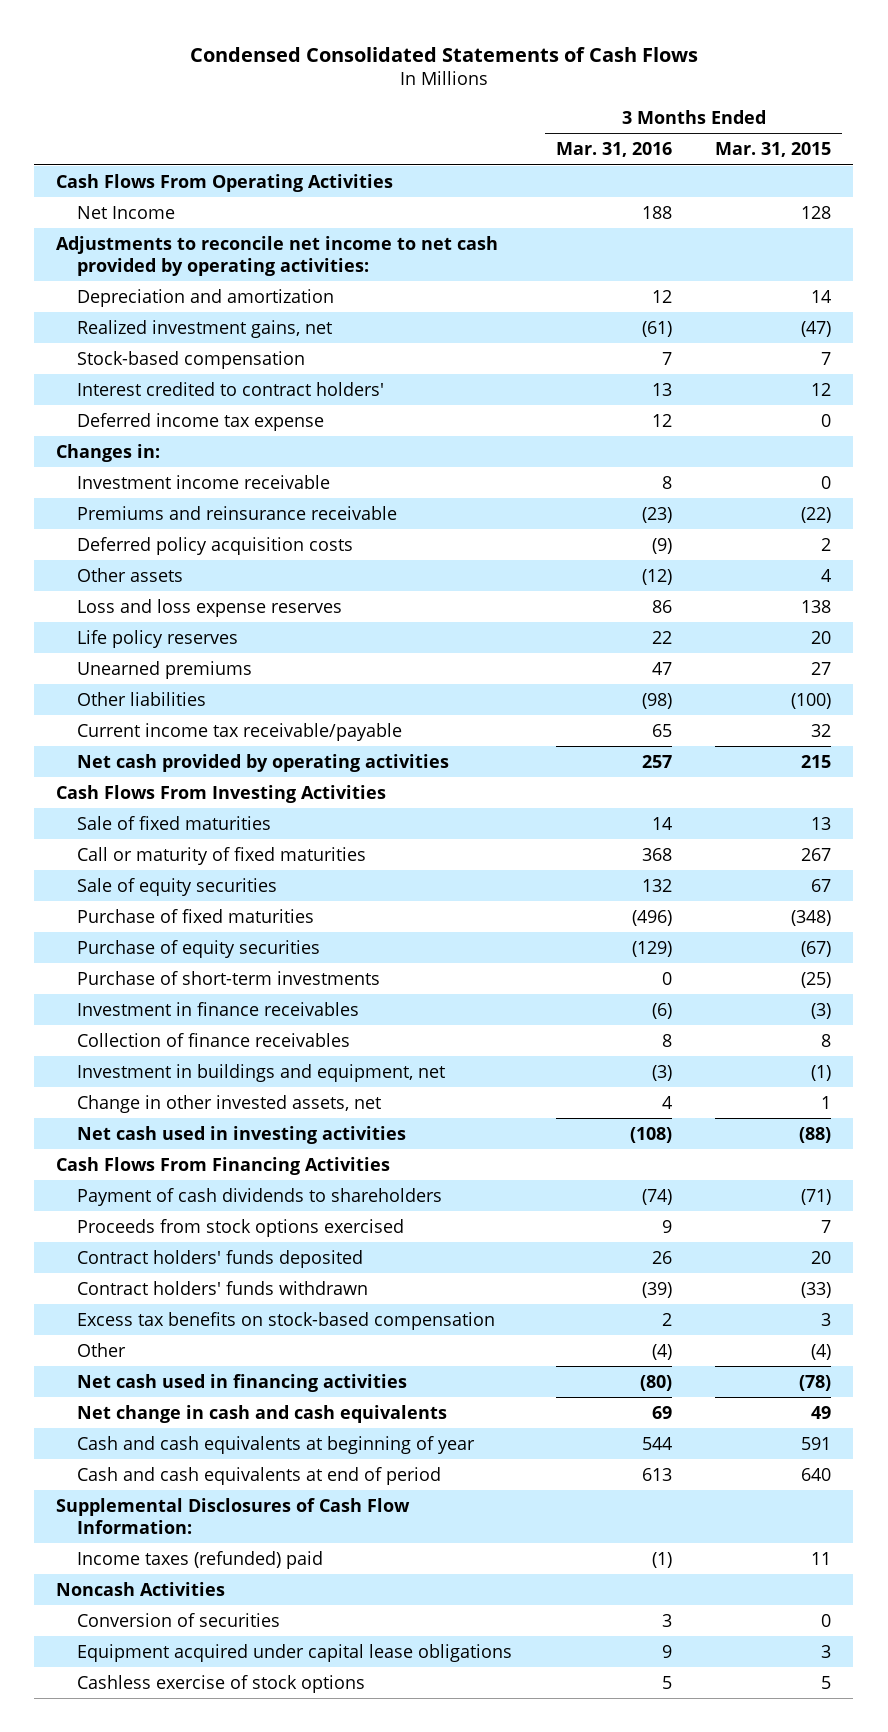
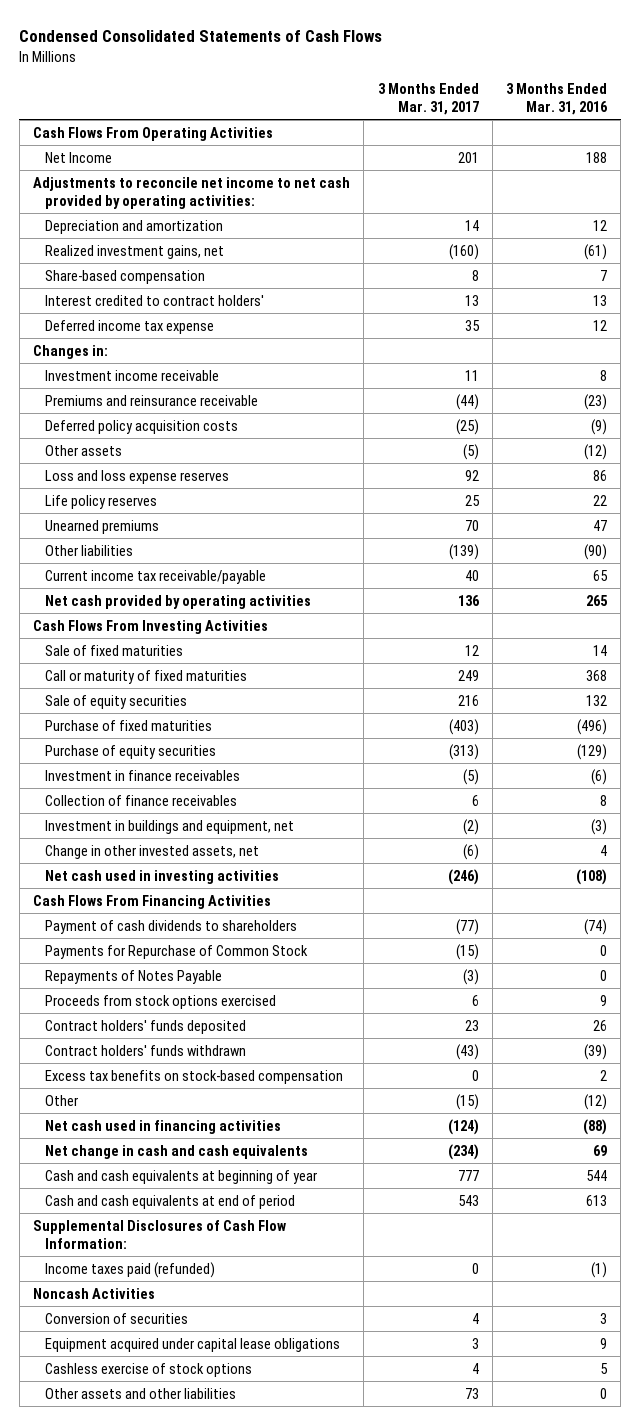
- | 3 Months Ended Mar. 31, 2016 | 3 Months Ended Mar. 31, 2015
+ | 3 Months Ended Mar. 31, 2017 | 3 Months Ended Mar. 31, 2016
- Stock-based compensation | 7 | 7
+ Share-based compensation | 8 | 7
- Other liabilities | (98) | (100)
+ Other liabilities | (139) | (90)
- Net cash provided by operating activities | 257 | 215
+ Net cash provided by operating activities | 136 | 265
- Purchase of short-term investments | 0 | (25)
+ Payments for Repurchase of Common Stock | (15) | 0
+ Repayments of Notes Payable | (3) | 0
- Other | (4) | (4)
- Net cash used in financing activities | (80) | (78)
+ Other | (15) | (12)
+ Net cash used in financing activities | (124) | (88)
- Income taxes (refunded) paid | (1) | 11
+ Income taxes paid (refunded) | 0 | (1)
+ Other assets and other liabilities | 73 | 0

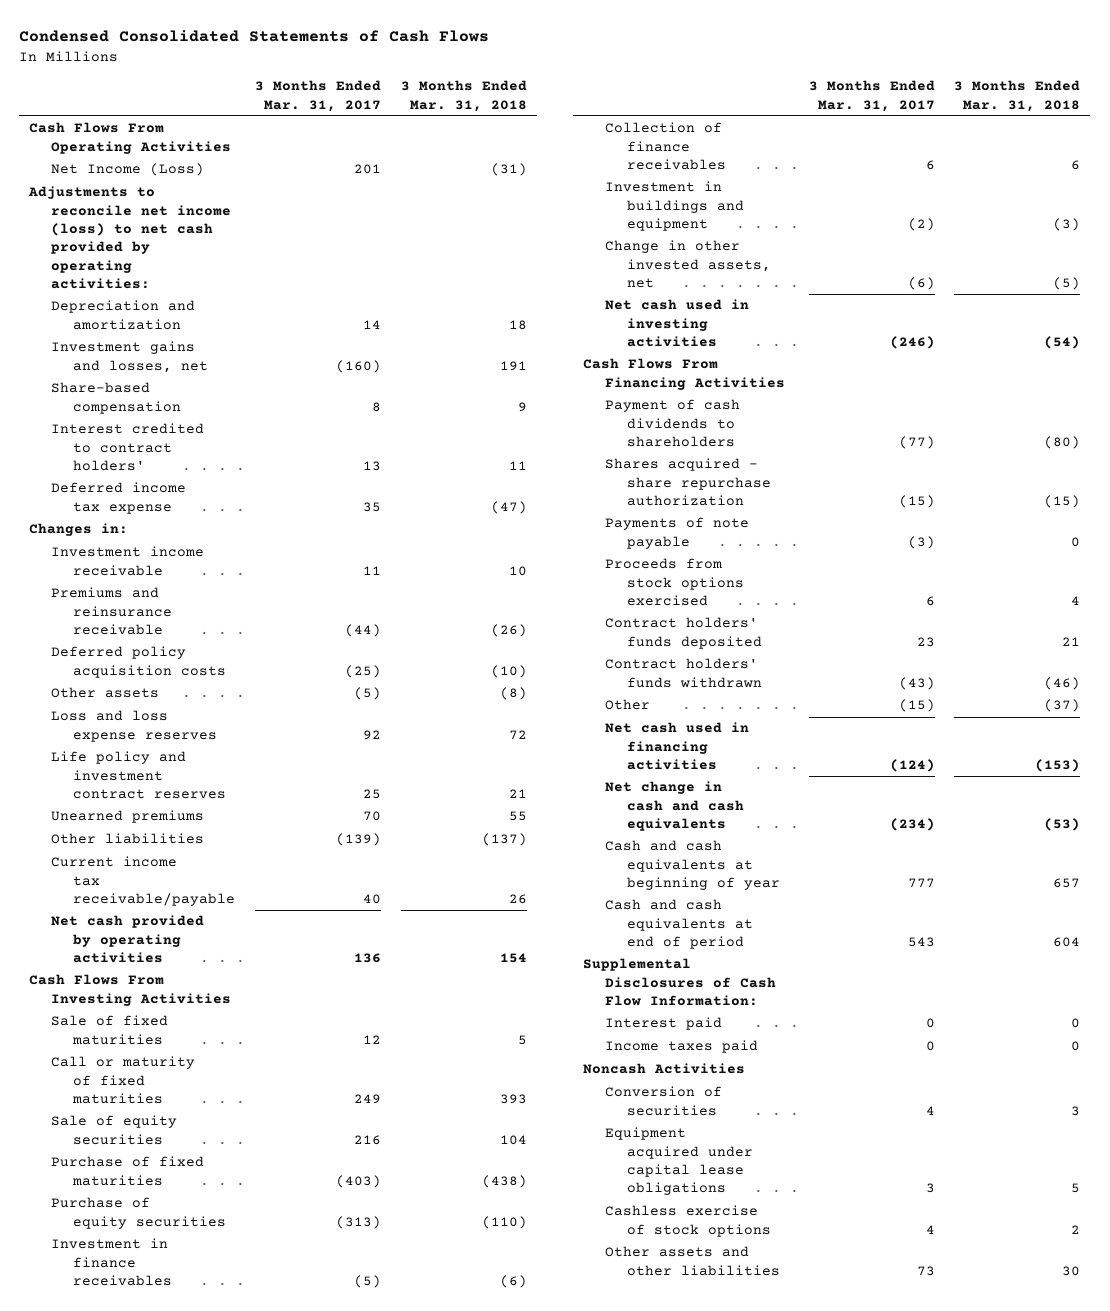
- | 3 Months Ended Mar. 31, 2017 | 3 Months Ended Mar. 31, 2016
+ | 3 Months Ended Mar. 31, 2017 | 3 Months Ended Mar. 31, 2018
- Net Income | 201 | 188
- Adjustments to reconcile net income to net cash provided by operating activities:
+ Net Income (Loss) | 201 | (31)
+ Adjustments to reconcile net income (loss) to net cash provided by operating activities:
- Realized investment gains, net | (160) | (61)
+ Investment gains and losses, net | (160) | 191
- Life policy reserves | 25 | 22
+ Life policy and investment contract reserves | 25 | 21
- Investment in buildings and equipment, net | (2) | (3)
+ Investment in buildings and equipment | (2) | (3)
- Payments for Repurchase of Common Stock | (15) | 0
- Repayments of Notes Payable | (3) | 0
+ Shares acquired - share repurchase authorization | (15) | (15)
+ Payments of note payable | (3) | 0
- Excess tax benefits on stock-based compensation | 0 | 2
- Income taxes paid (refunded) | 0 | (1)
+ Interest paid | 0 | 0
+ Income taxes paid | 0 | 0

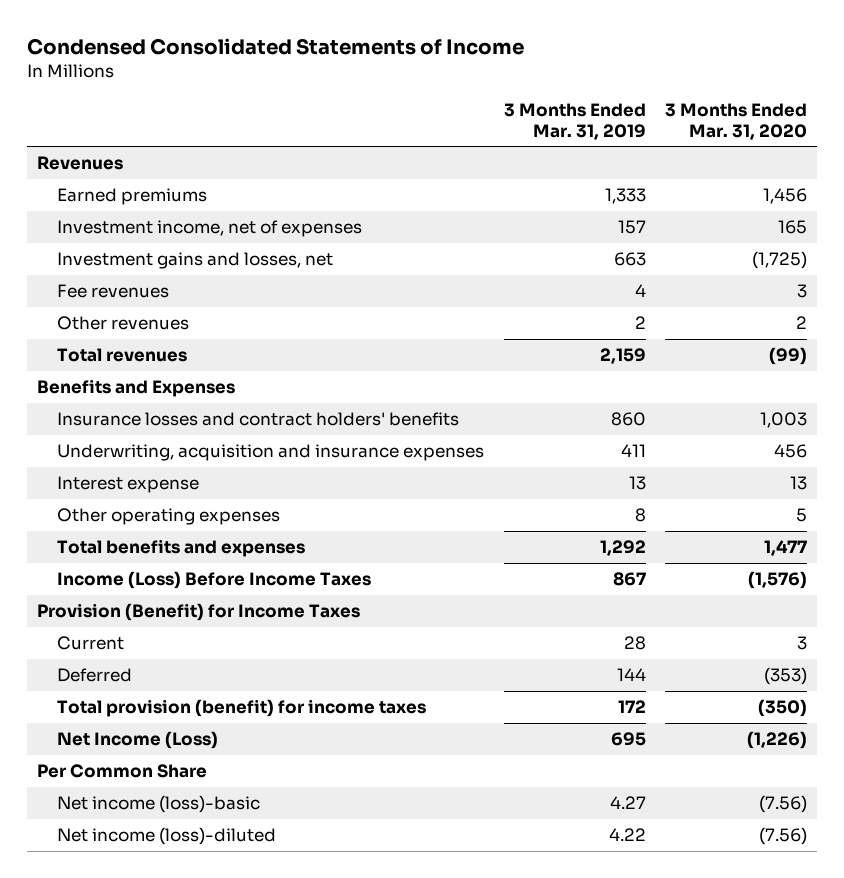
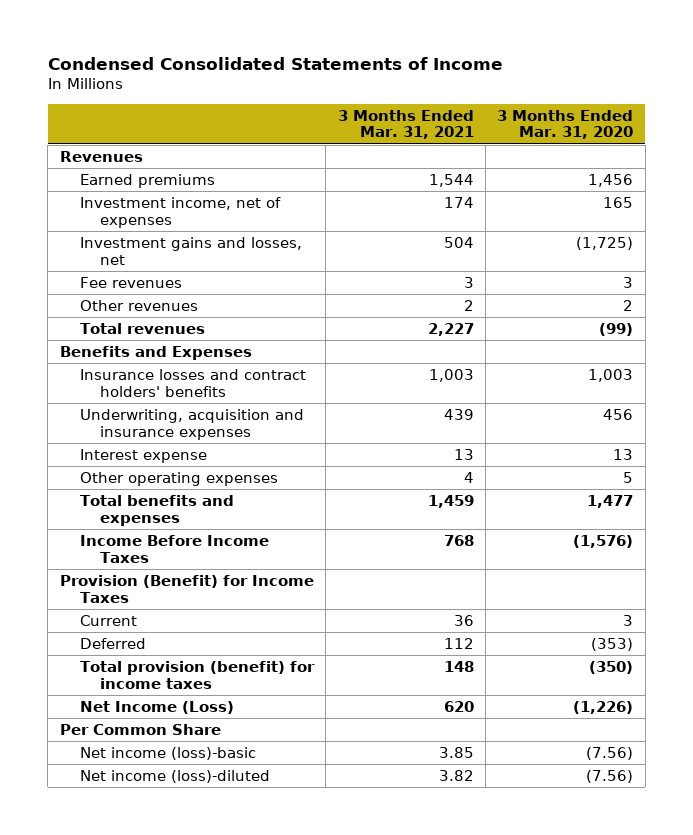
- | 3 Months Ended Mar. 31, 2019 | 3 Months Ended Mar. 31, 2020
+ | 3 Months Ended Mar. 31, 2021 | 3 Months Ended Mar. 31, 2020
- Income (Loss) Before Income Taxes | 867 | (1,576)
+ Income Before Income Taxes | 768 | (1,576)

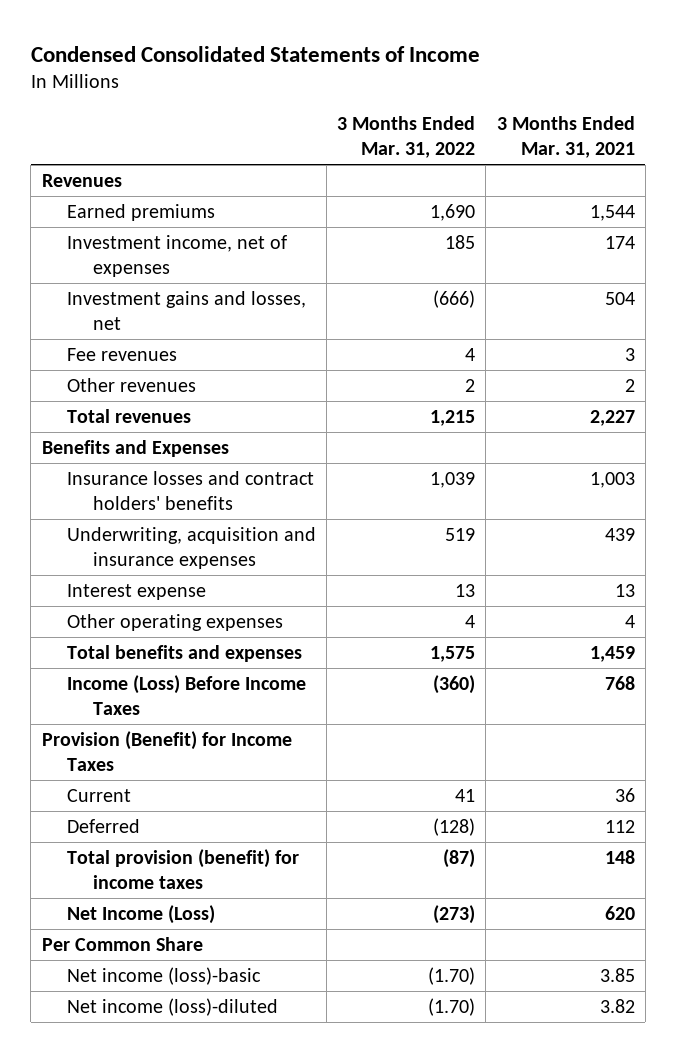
- | 3 Months Ended Mar. 31, 2021 | 3 Months Ended Mar. 31, 2020
+ | 3 Months Ended Mar. 31, 2022 | 3 Months Ended Mar. 31, 2021
- Income Before Income Taxes | 768 | (1,576)
+ Income (Loss) Before Income Taxes | (360) | 768

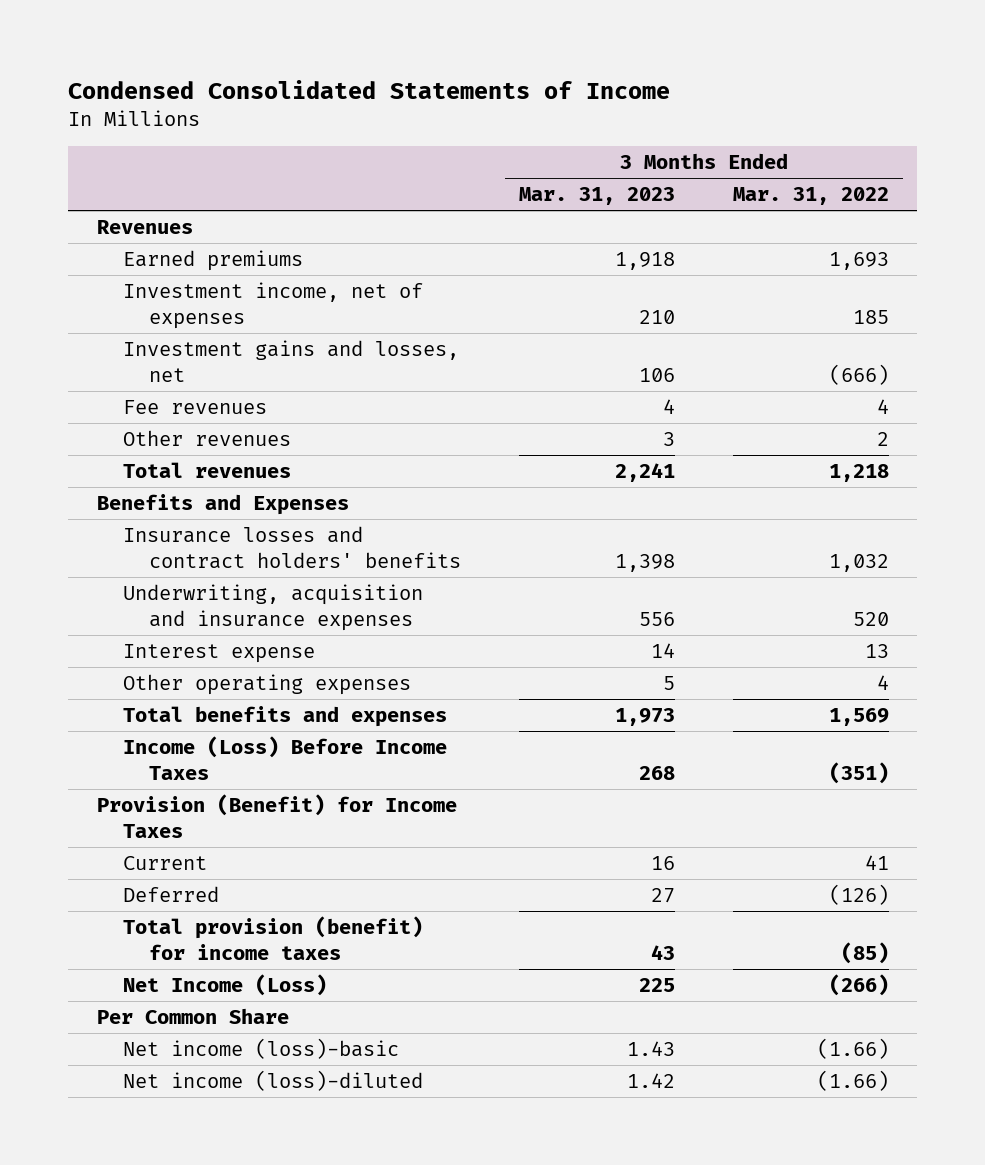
- | 3 Months Ended Mar. 31, 2022 | 3 Months Ended Mar. 31, 2021
+ | 3 Months Ended Mar. 31, 2023 | 3 Months Ended Mar. 31, 2022
- Earned premiums | 1,690 | 1,544
+ Earned premiums | 1,918 | 1,693
- Total revenues | 1,215 | 2,227
+ Total revenues | 2,241 | 1,218
- Insurance losses and contract holders' benefits | 1,039 | 1,003
- Underwriting, acquisition and insurance expenses | 519 | 439
+ Insurance losses and contract holders' benefits | 1,398 | 1,032
+ Underwriting, acquisition and insurance expenses | 556 | 520
- Total benefits and expenses | 1,575 | 1,459
- Income (Loss) Before Income Taxes | (360) | 768
+ Total benefits and expenses | 1,973 | 1,569
+ Income (Loss) Before Income Taxes | 268 | (351)
- Deferred | (128) | 112
- Total provision (benefit) for income taxes | (87) | 148
- Net Income (Loss) | (273) | 620
+ Deferred | 27 | (126)
+ Total provision (benefit) for income taxes | 43 | (85)
+ Net Income (Loss) | 225 | (266)
- Net income (loss)-basic | (1.70) | 3.85
- Net income (loss)-diluted | (1.70) | 3.82
+ Net income (loss)-basic | 1.43 | (1.66)
+ Net income (loss)-diluted | 1.42 | (1.66)

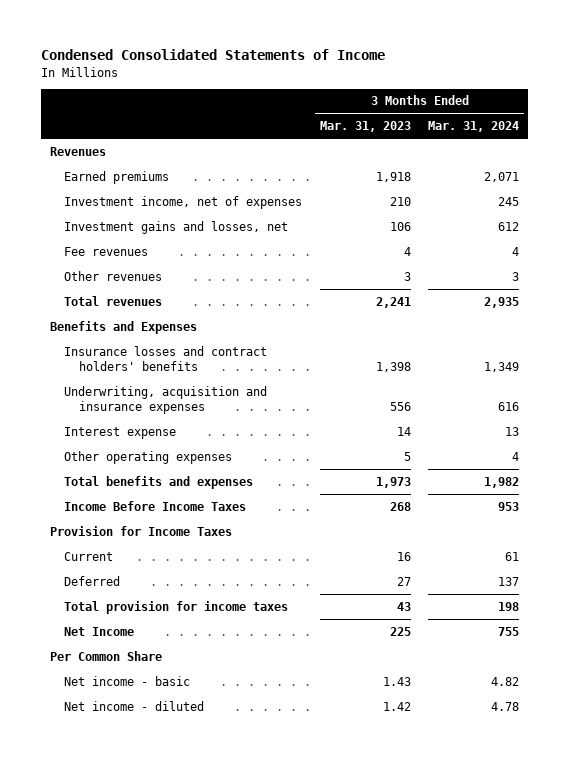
- | 3 Months Ended Mar. 31, 2023 | 3 Months Ended Mar. 31, 2022
+ | 3 Months Ended Mar. 31, 2023 | 3 Months Ended Mar. 31, 2024
- Income (Loss) Before Income Taxes | 268 | (351)
- Provision (Benefit) for Income Taxes
+ Income Before Income Taxes | 268 | 953
+ Provision for Income Taxes
- Total provision (benefit) for income taxes | 43 | (85)
- Net Income (Loss) | 225 | (266)
+ Total provision for income taxes | 43 | 198
+ Net Income | 225 | 755
- Net income (loss)-basic | 1.43 | (1.66)
- Net income (loss)-diluted | 1.42 | (1.66)
+ Net income - basic | 1.43 | 4.82
+ Net income - diluted | 1.42 | 4.78

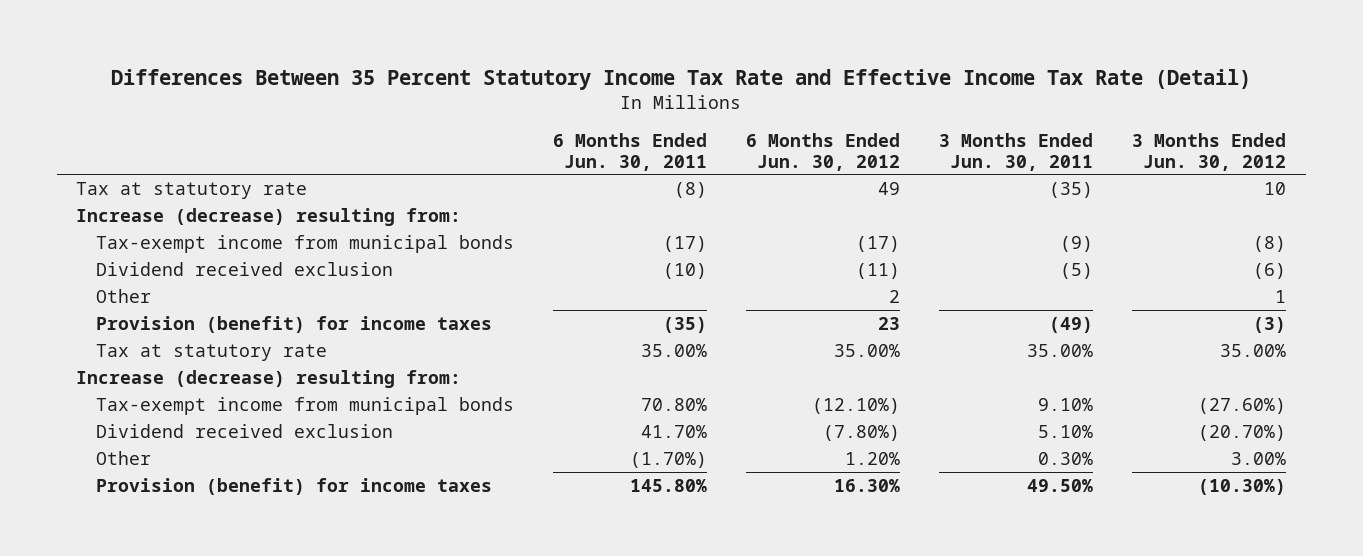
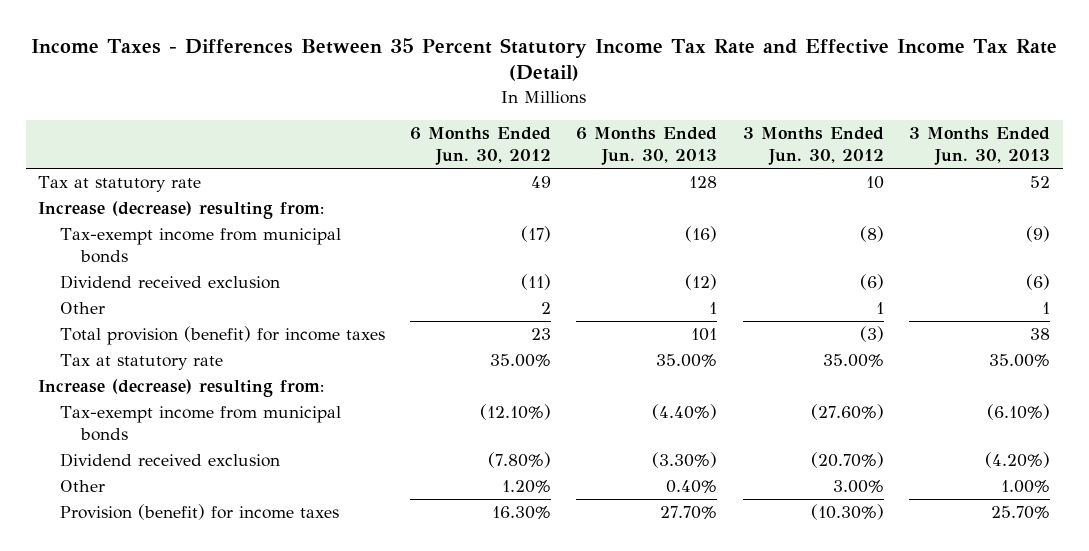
- Differences Between 35 Percent Statutory Income Tax Rate and Effective Income Tax Rate (Detail)
+ Income Taxes - Differences Between 35 Percent Statutory Income Tax Rate and Effective Income Tax Rate (Detail)
- | 6 Months Ended Jun. 30, 2011 | 6 Months Ended Jun. 30, 2012 | 3 Months Ended Jun. 30, 2011 | 3 Months Ended Jun. 30, 2012
+ | 6 Months Ended Jun. 30, 2012 | 6 Months Ended Jun. 30, 2013 | 3 Months Ended Jun. 30, 2012 | 3 Months Ended Jun. 30, 2013
- Provision (benefit) for income taxes | (35) | 23 | (49) | (3)
+ Total provision (benefit) for income taxes | 23 | 101 | (3) | 38

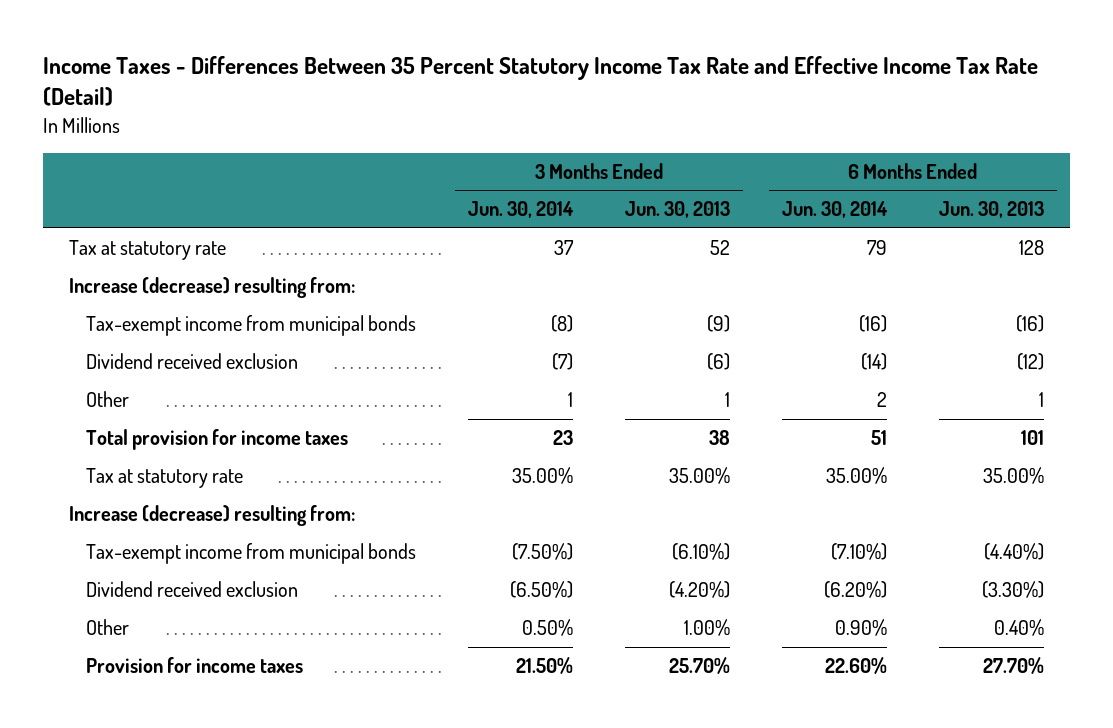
- | 6 Months Ended Jun. 30, 2012 | 6 Months Ended Jun. 30, 2013 | 3 Months Ended Jun. 30, 2012 | 3 Months Ended Jun. 30, 2013
+ | 3 Months Ended Jun. 30, 2014 | 3 Months Ended Jun. 30, 2013 | 6 Months Ended Jun. 30, 2014 | 6 Months Ended Jun. 30, 2013
- Total provision (benefit) for income taxes | 23 | 101 | (3) | 38
+ Total provision for income taxes | 23 | 38 | 51 | 101
- Provision (benefit) for income taxes | 16.30% | 27.70% | (10.30%) | 25.70%
+ Provision for income taxes | 21.50% | 25.70% | 22.60% | 27.70%

